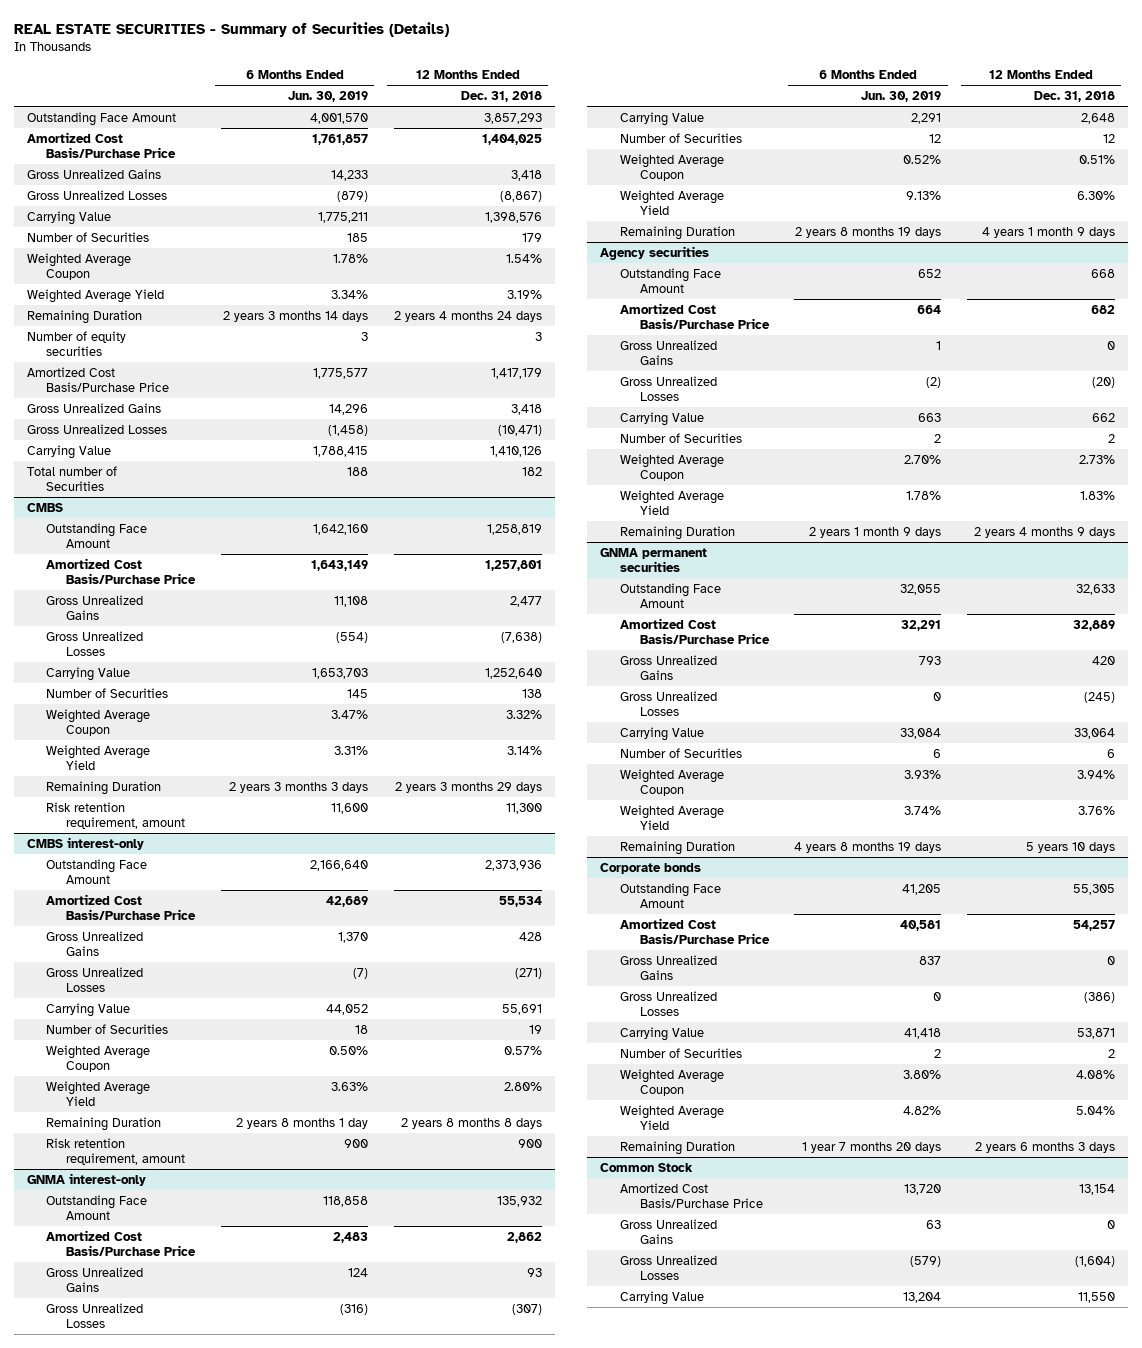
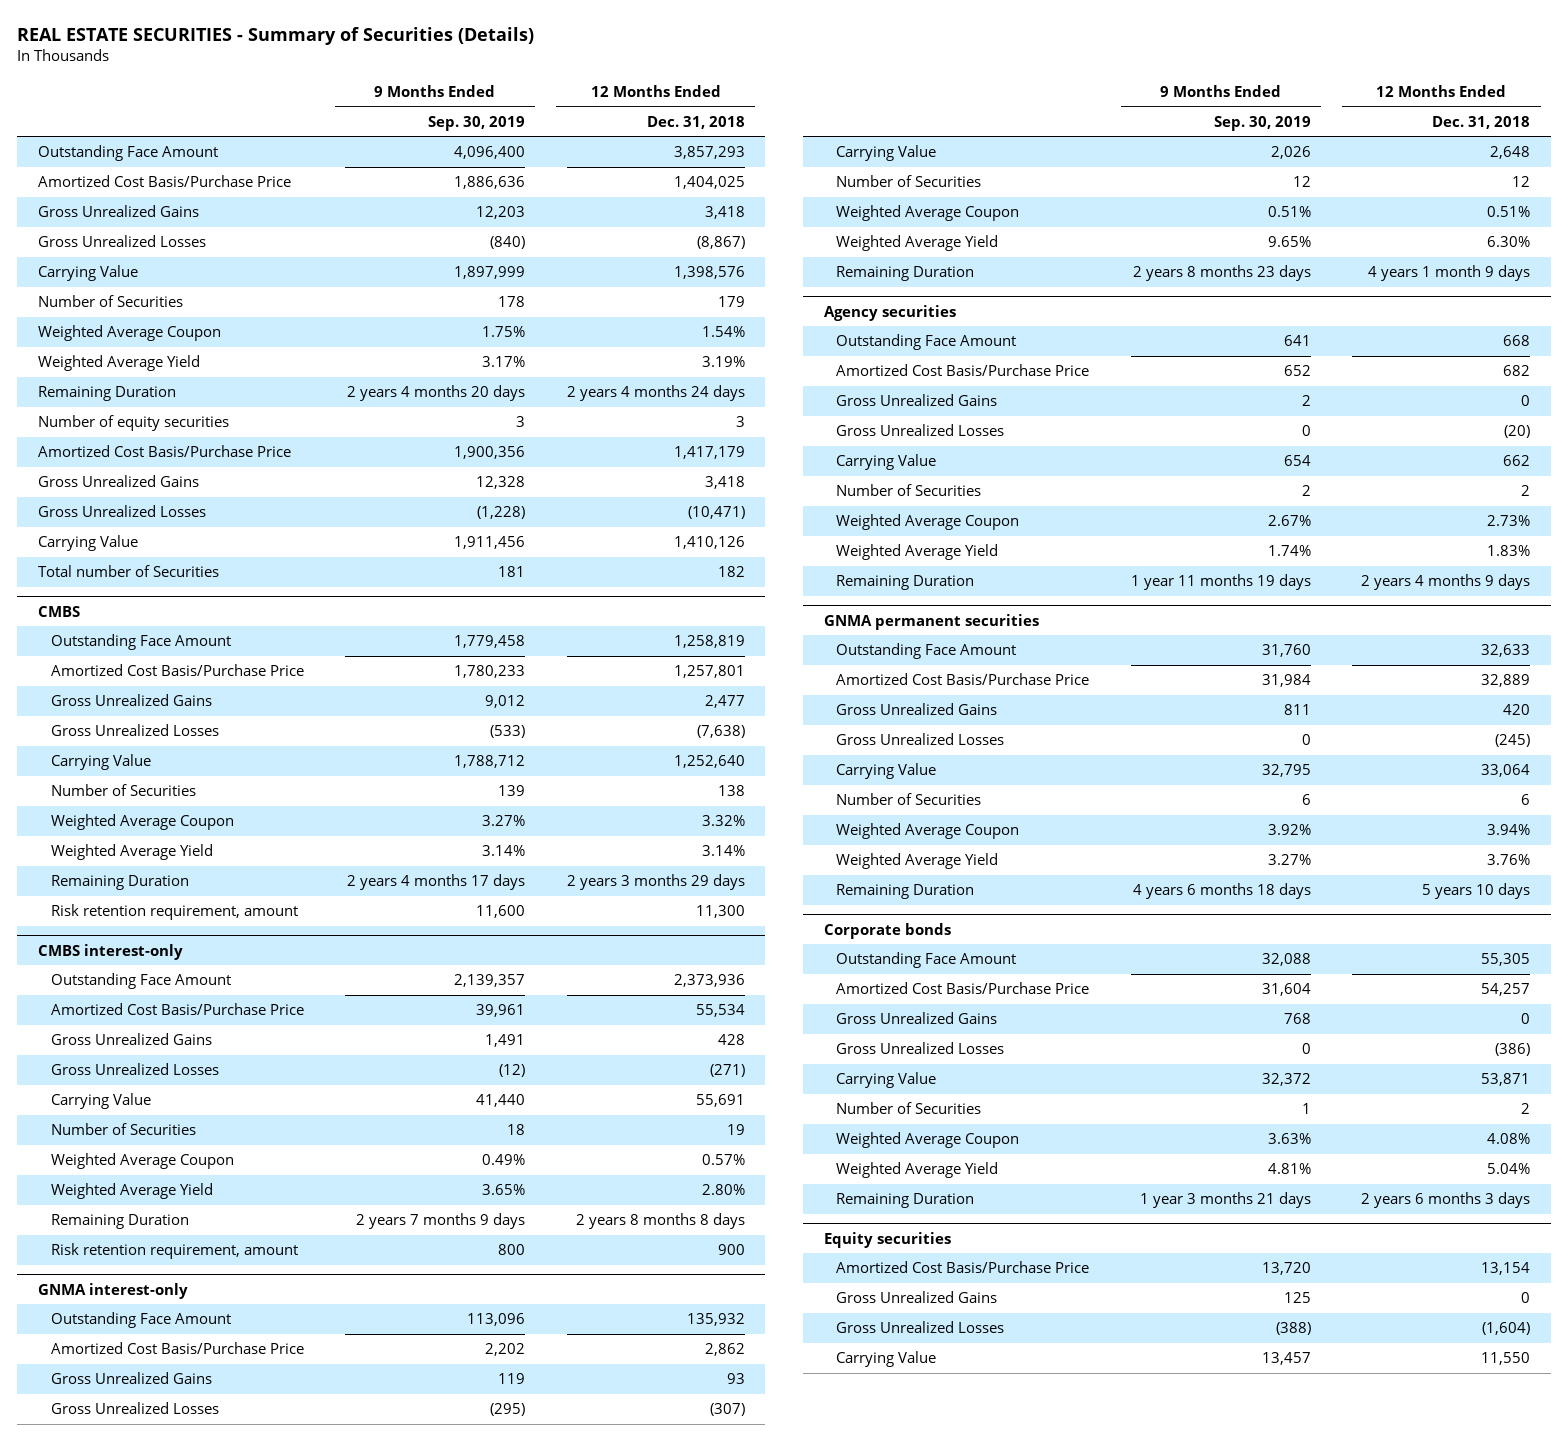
- | 6 Months Ended Jun. 30, 2019 | 12 Months Ended Dec. 31, 2018
+ | 9 Months Ended Sep. 30, 2019 | 12 Months Ended Dec. 31, 2018
- Common Stock
+ Equity securities

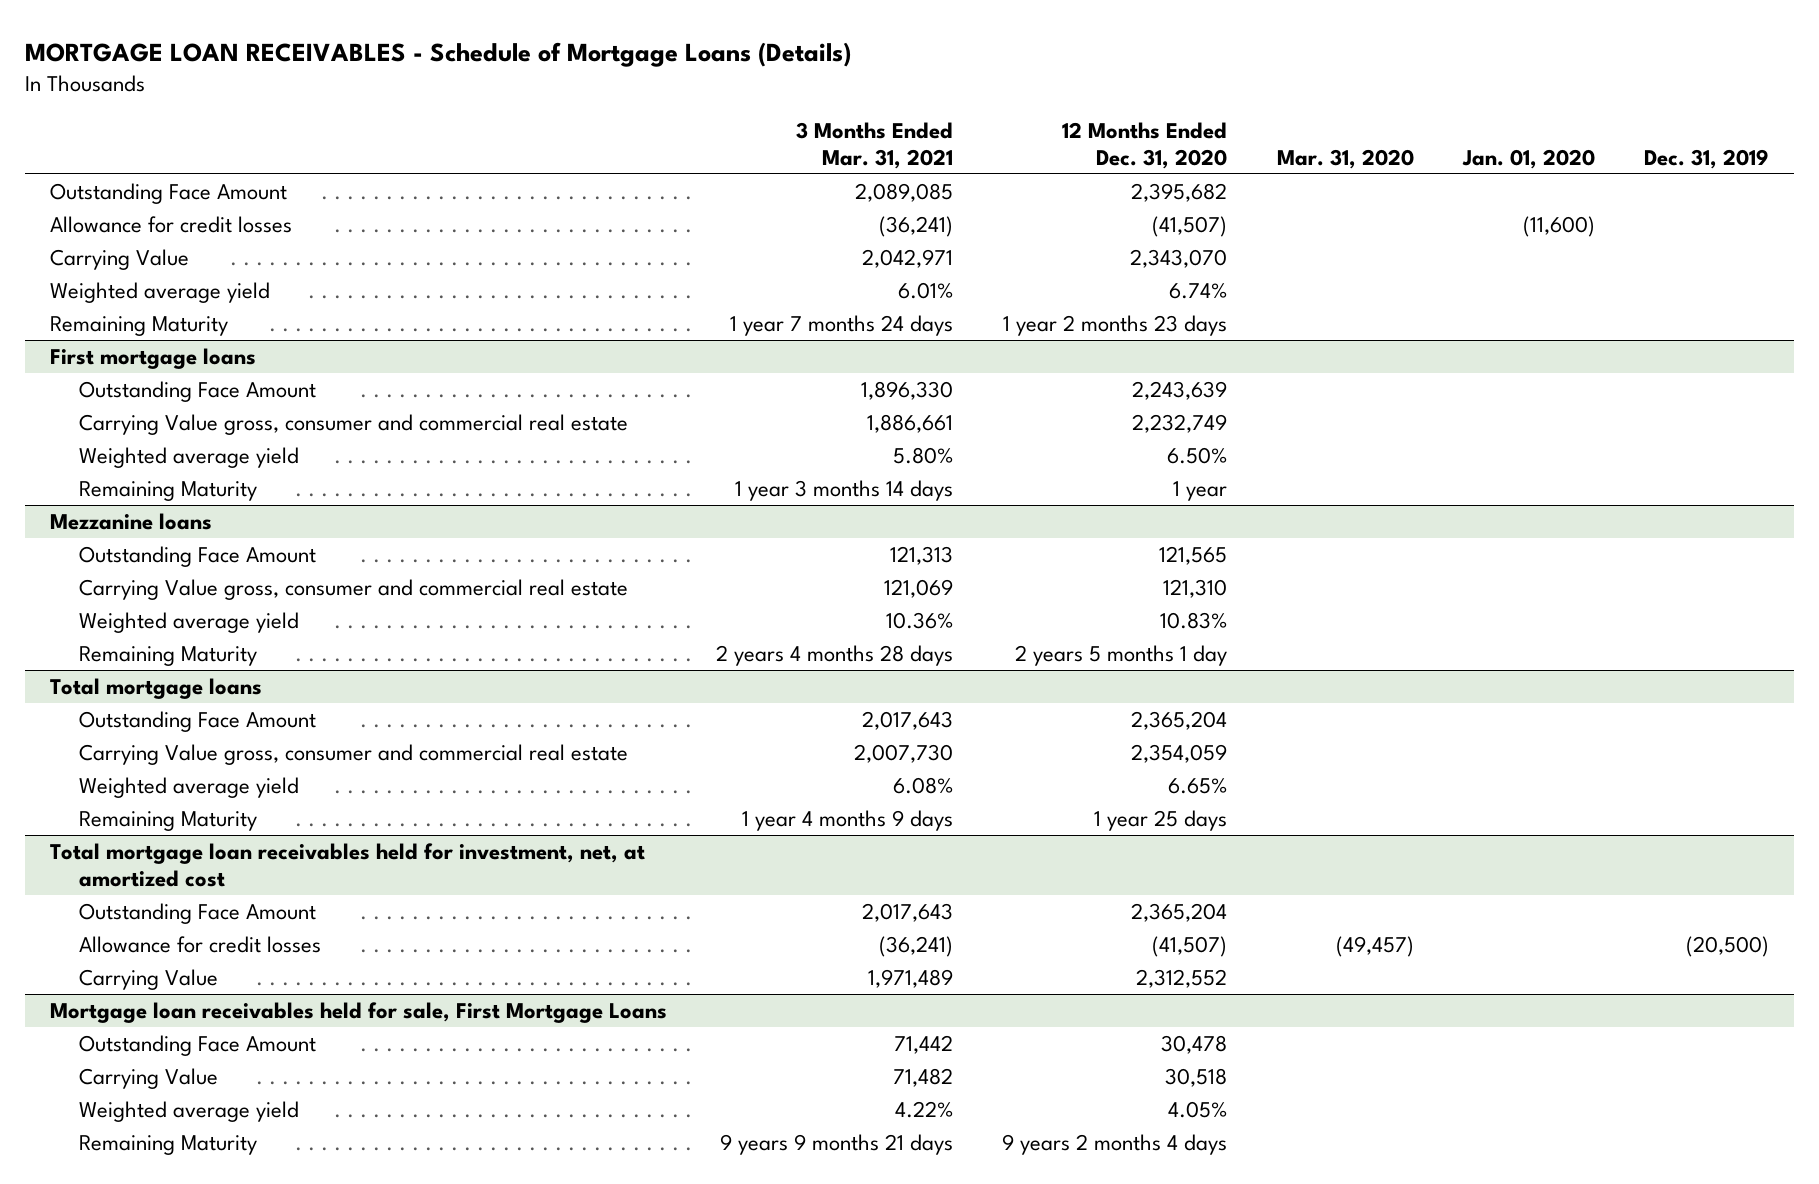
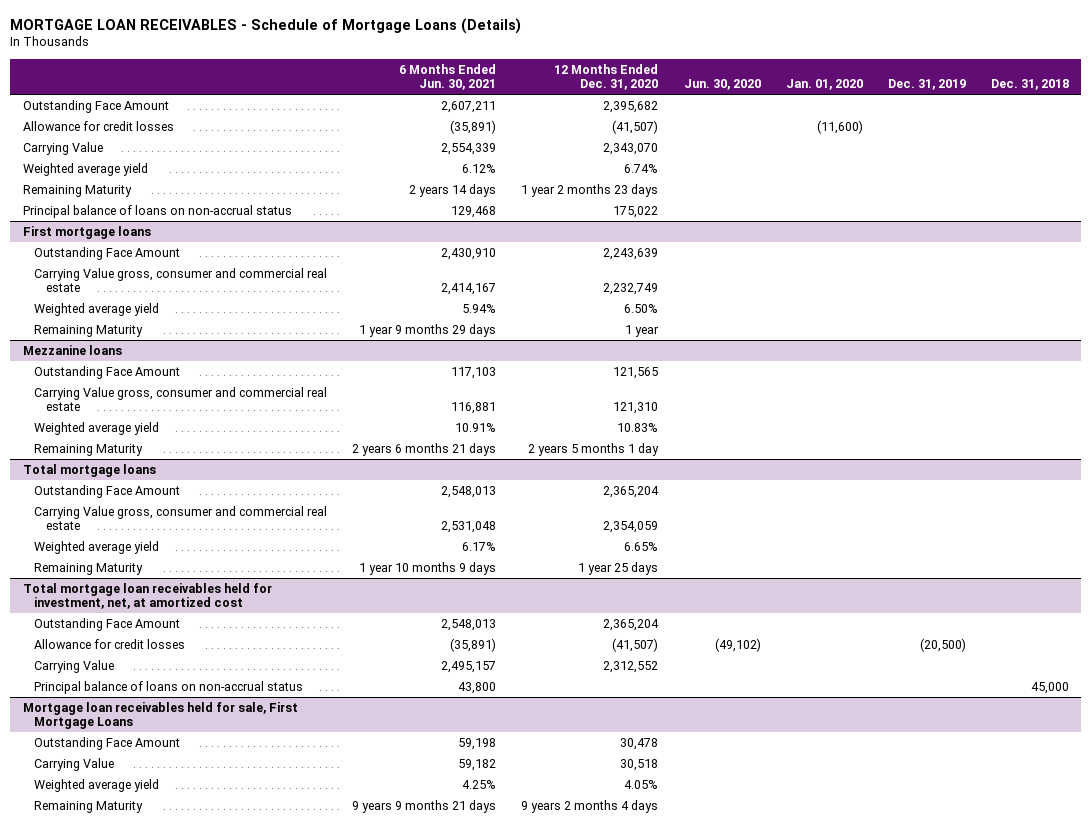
- | 3 Months Ended Mar. 31, 2021 | 12 Months Ended Dec. 31, 2020 | Mar. 31, 2020 | Jan. 01, 2020 | Dec. 31, 2019
+ | 6 Months Ended Jun. 30, 2021 | 12 Months Ended Dec. 31, 2020 | Jun. 30, 2020 | Jan. 01, 2020 | Dec. 31, 2019 | Dec. 31, 2018
+ Principal balance of loans on non-accrual status | 129,468 | 175,022 | | | |
@ Total mortgage loan receivables held for investment, net, at amortized cost
+ Principal balance of loans on non-accrual status | 43,800 | | | | | 45,000

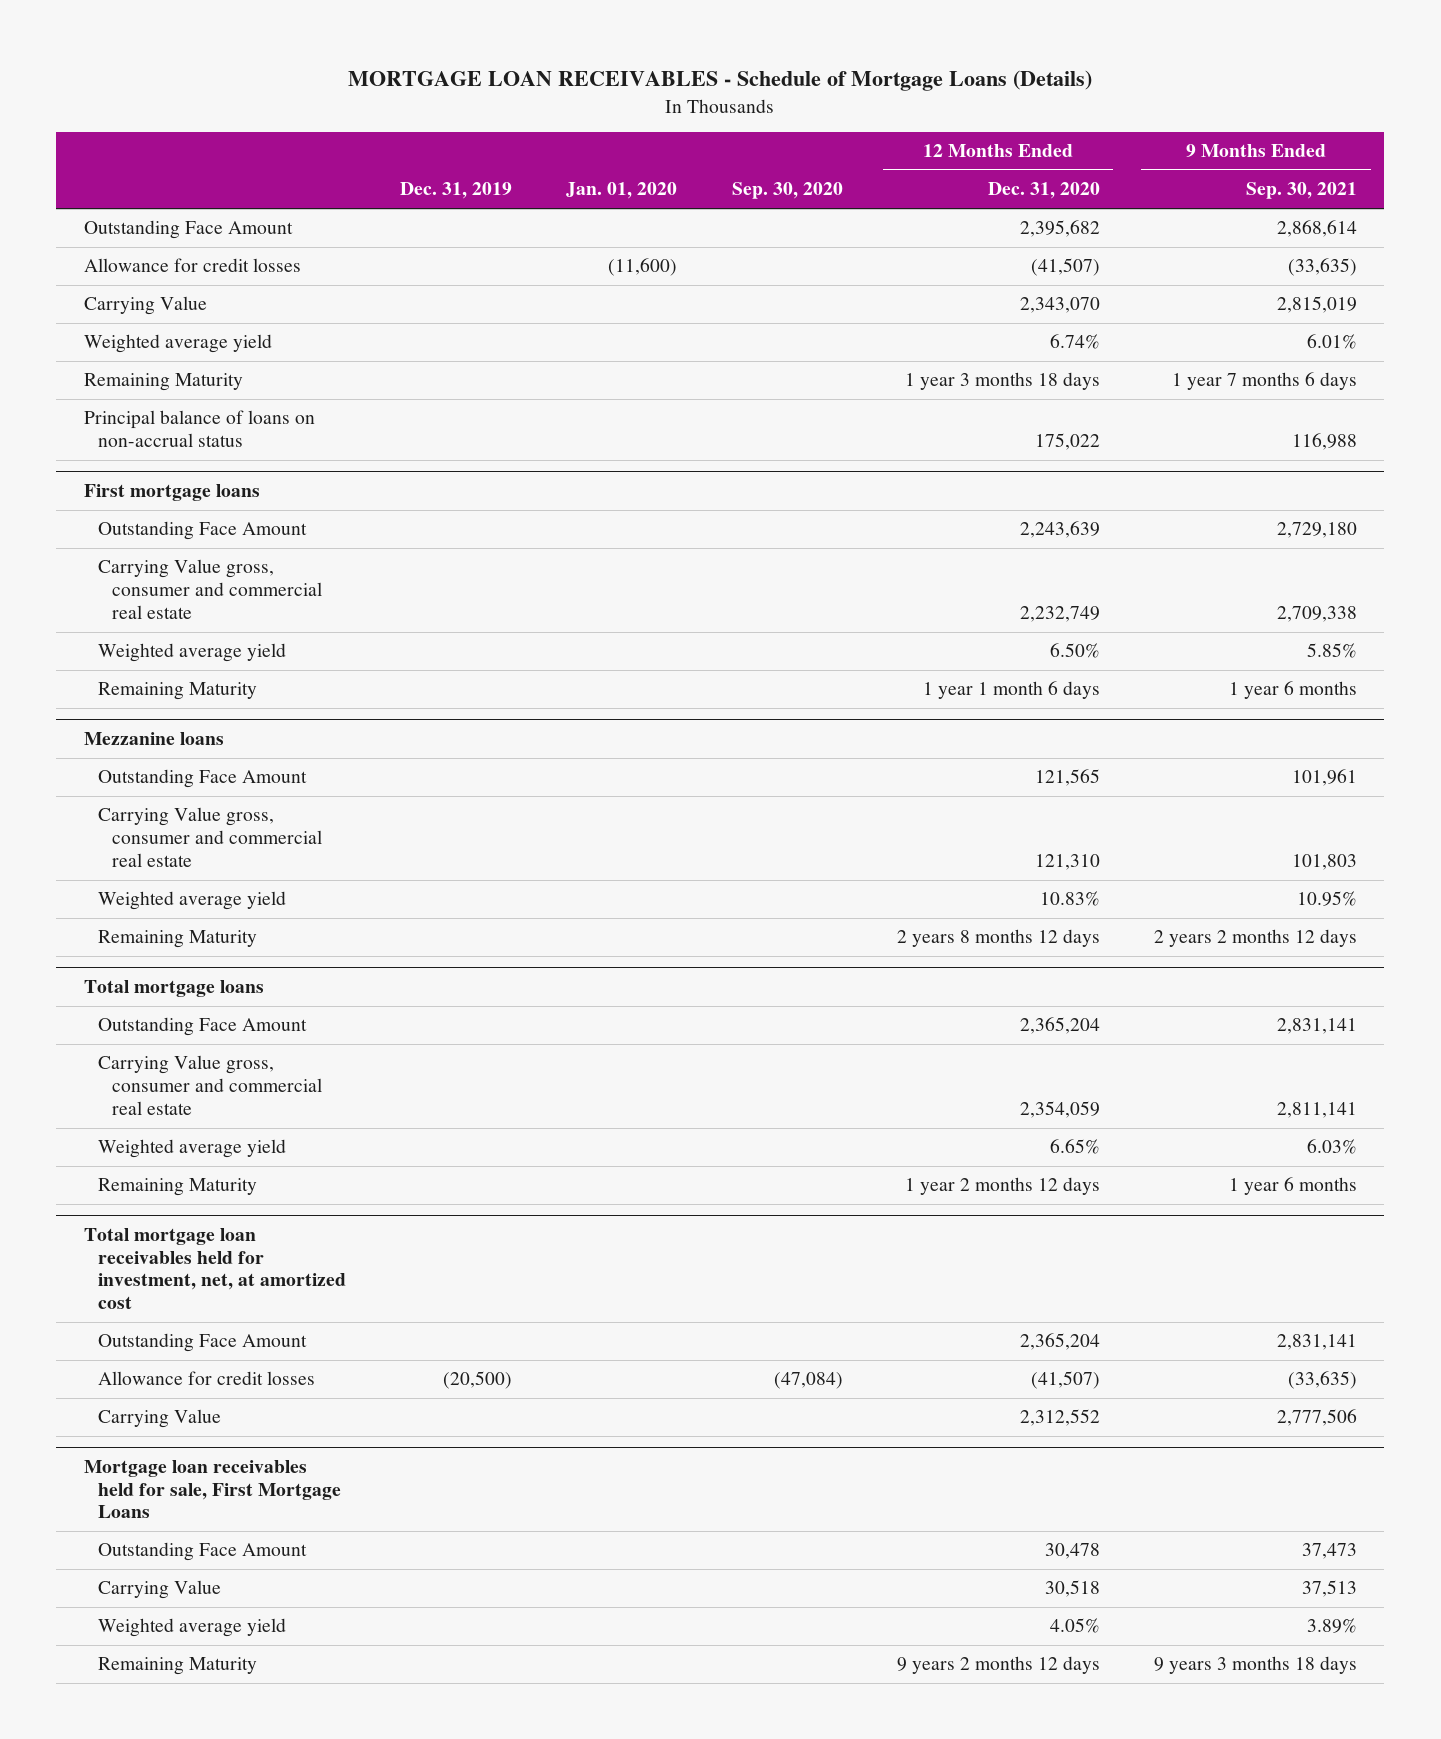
- | 6 Months Ended Jun. 30, 2021 | 12 Months Ended Dec. 31, 2020 | Jun. 30, 2020 | Jan. 01, 2020 | Dec. 31, 2019 | Dec. 31, 2018
+ | Dec. 31, 2019 | Jan. 01, 2020 | Sep. 30, 2020 | 12 Months Ended Dec. 31, 2020 | 9 Months Ended Sep. 30, 2021
- Remaining Maturity | 2 years 14 days | 1 year 2 months 23 days | | | |
+ Remaining Maturity | | | | 1 year 3 months 18 days | 1 year 7 months 6 days
@ First mortgage loans
- Remaining Maturity | 1 year 9 months 29 days | 1 year | | | |
+ Remaining Maturity | | | | 1 year 1 month 6 days | 1 year 6 months
@ Mezzanine loans
- Remaining Maturity | 2 years 6 months 21 days | 2 years 5 months 1 day | | | |
+ Remaining Maturity | | | | 2 years 8 months 12 days | 2 years 2 months 12 days
@ Total mortgage loans
- Remaining Maturity | 1 year 10 months 9 days | 1 year 25 days | | | |
+ Remaining Maturity | | | | 1 year 2 months 12 days | 1 year 6 months
@ Total mortgage loan receivables held for investment, net, at amortized cost
- Principal balance of loans on non-accrual status | 43,800 | | | | | 45,000
@ Mortgage loan receivables held for sale, First Mortgage Loans
- Remaining Maturity | 9 years 9 months 21 days | 9 years 2 months 4 days | | | |
+ Remaining Maturity | | | | 9 years 2 months 12 days | 9 years 3 months 18 days

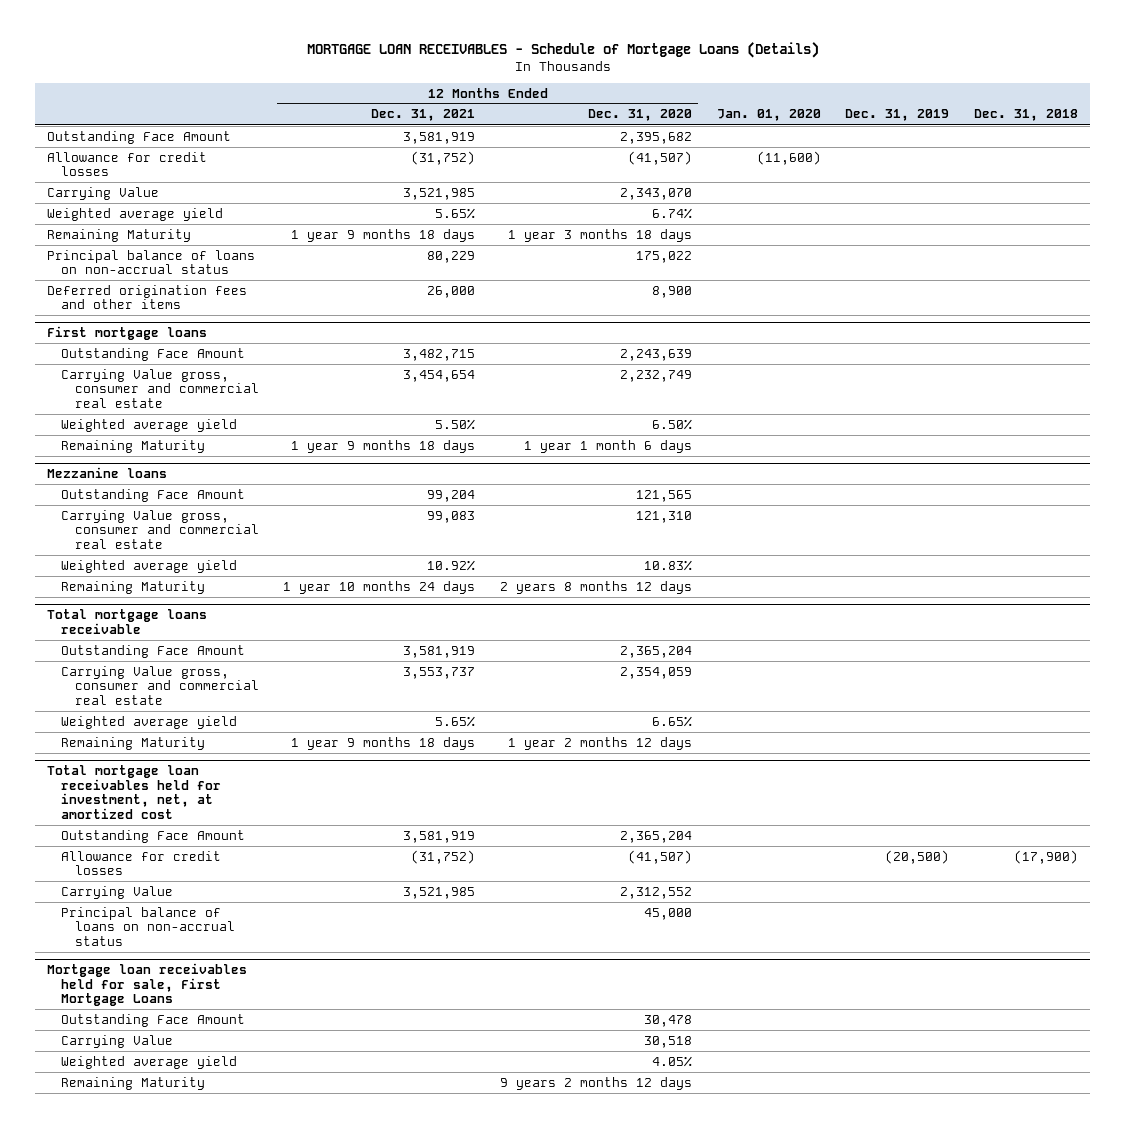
- | Dec. 31, 2019 | Jan. 01, 2020 | Sep. 30, 2020 | 12 Months Ended Dec. 31, 2020 | 9 Months Ended Sep. 30, 2021
+ | 12 Months Ended Dec. 31, 2021 | 12 Months Ended Dec. 31, 2020 | Jan. 01, 2020 | Dec. 31, 2019 | Dec. 31, 2018
+ Deferred origination fees and other items | 26,000 | 8,900 | | |
- Total mortgage loans
+ Total mortgage loans receivable
@ Total mortgage loan receivables held for investment, net, at amortized cost
+ Principal balance of loans on non-accrual status | | 45,000 | | |

